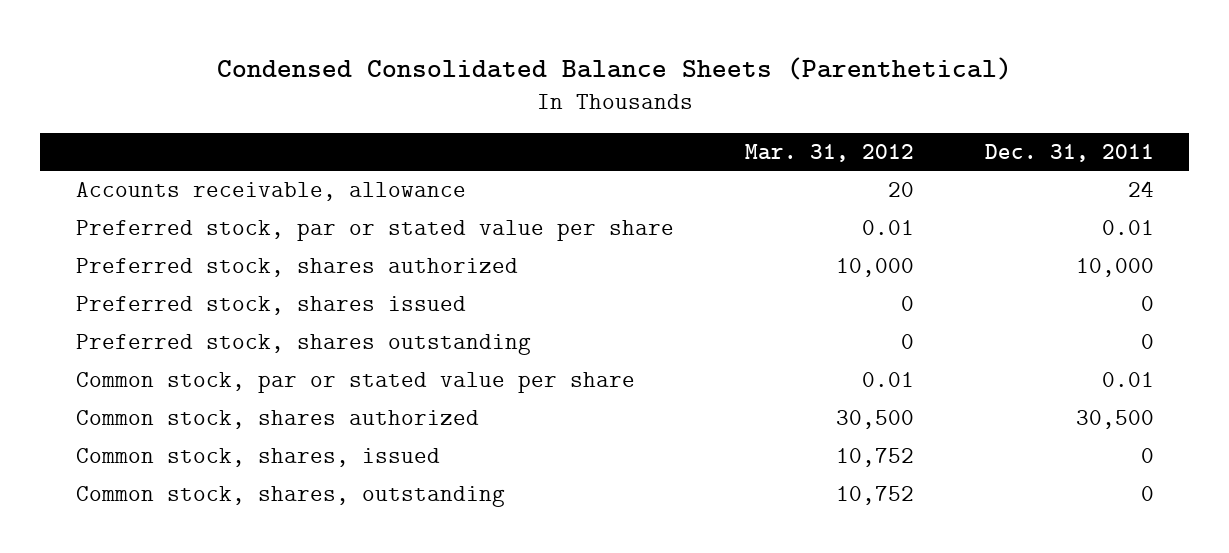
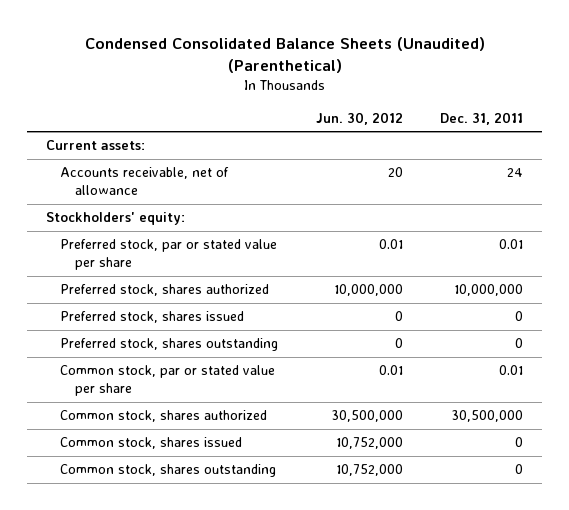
- Condensed Consolidated Balance Sheets (Parenthetical)
+ Condensed Consolidated Balance Sheets (Unaudited) (Parenthetical)
- | Mar. 31, 2012 | Dec. 31, 2011
+ | Jun. 30, 2012 | Dec. 31, 2011
- Accounts receivable, allowance | 20 | 24
+ Current assets:
+ Accounts receivable, net of allowance | 20 | 24
+ Stockholders' equity:
- Preferred stock, shares authorized | 10,000 | 10,000
+ Preferred stock, shares authorized | 10,000,000 | 10,000,000
- Common stock, shares authorized | 30,500 | 30,500
- Common stock, shares, issued | 10,752 | 0
- Common stock, shares, outstanding | 10,752 | 0
+ Common stock, shares authorized | 30,500,000 | 30,500,000
+ Common stock, shares issued | 10,752,000 | 0
+ Common stock, shares outstanding | 10,752,000 | 0

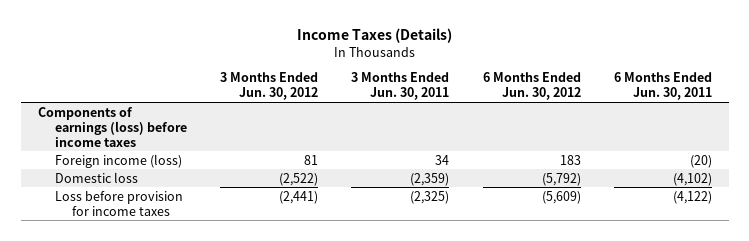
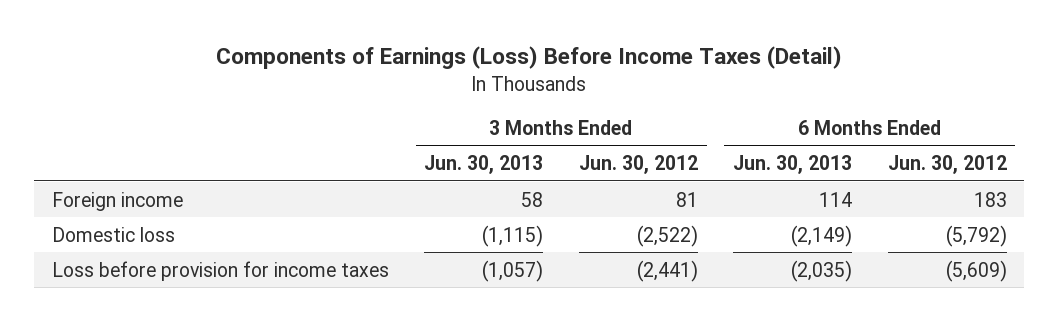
- Income Taxes (Details)
+ Components of Earnings (Loss) Before Income Taxes (Detail)
- | 3 Months Ended Jun. 30, 2012 | 3 Months Ended Jun. 30, 2011 | 6 Months Ended Jun. 30, 2012 | 6 Months Ended Jun. 30, 2011
+ | 3 Months Ended Jun. 30, 2013 | 3 Months Ended Jun. 30, 2012 | 6 Months Ended Jun. 30, 2013 | 6 Months Ended Jun. 30, 2012
- Components of earnings (loss) before income taxes
- Foreign income (loss) | 81 | 34 | 183 | (20)
+ Foreign income | 58 | 81 | 114 | 183

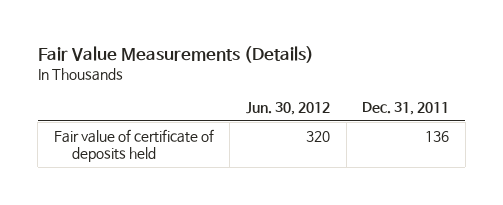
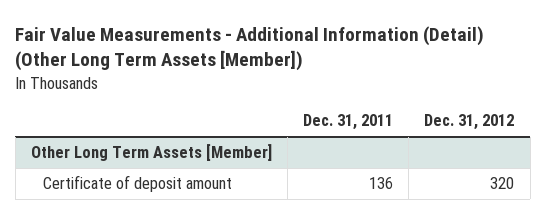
- Fair Value Measurements (Details)
+ Fair Value Measurements - Additional Information (Detail) (Other Long Term Assets [Member])
- | Jun. 30, 2012 | Dec. 31, 2011
+ | Dec. 31, 2011 | Dec. 31, 2012
- Fair value of certificate of deposits held | 320 | 136
+ Other Long Term Assets [Member]
+ Certificate of deposit amount | 136 | 320

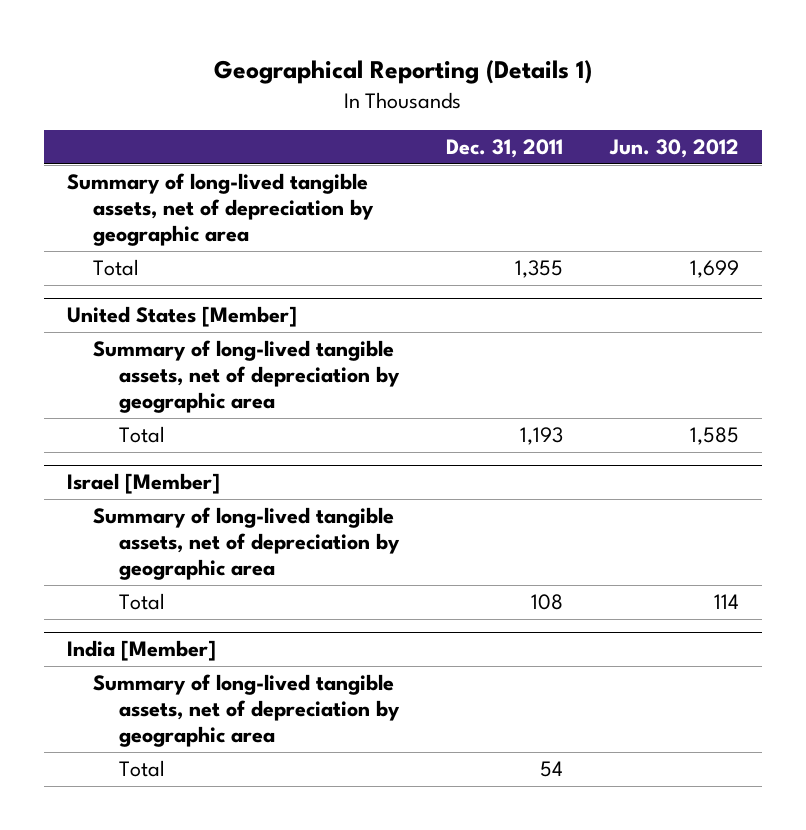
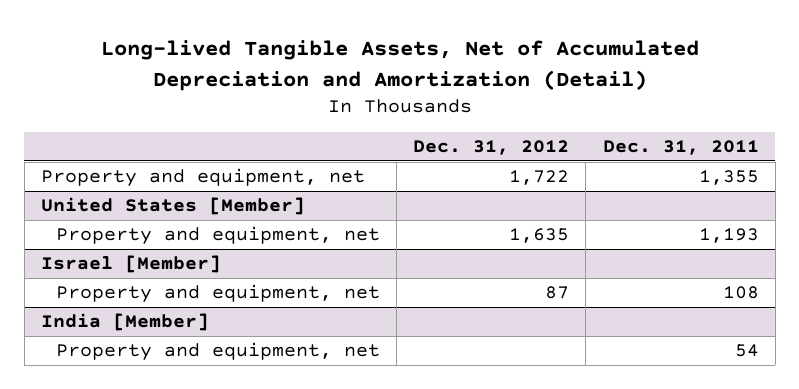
- Geographical Reporting (Details 1)
+ Long-lived Tangible Assets, Net of Accumulated Depreciation and Amortization (Detail)
- | Dec. 31, 2011 | Jun. 30, 2012
+ | Dec. 31, 2012 | Dec. 31, 2011
- Summary of long-lived tangible assets, net of depreciation by geographic area
- Total | 1,355 | 1,699
+ Property and equipment, net | 1,722 | 1,355
@ United States [Member]
- Summary of long-lived tangible assets, net of depreciation by geographic area
- Total | 1,193 | 1,585
+ Property and equipment, net | 1,635 | 1,193
@ Israel [Member]
- Summary of long-lived tangible assets, net of depreciation by geographic area
- Total | 108 | 114
+ Property and equipment, net | 87 | 108
@ India [Member]
- Summary of long-lived tangible assets, net of depreciation by geographic area
- Total | 54 |
+ Property and equipment, net | | 54

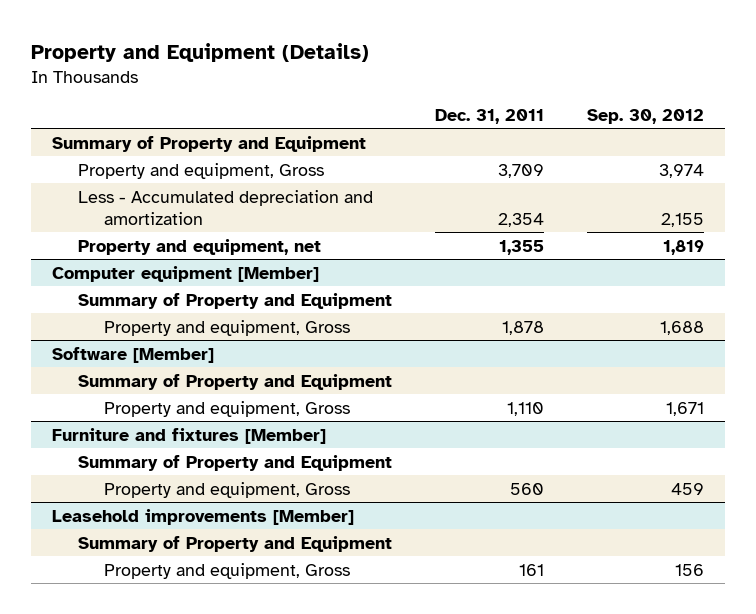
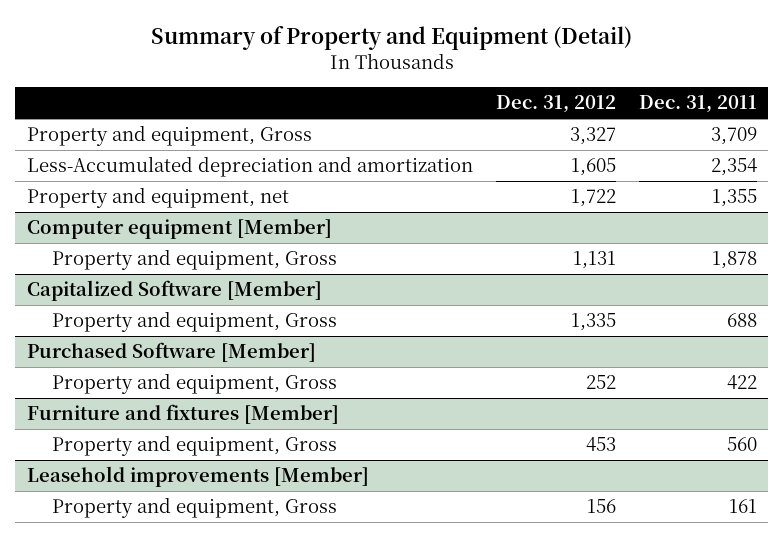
- Property and Equipment (Details)
+ Summary of Property and Equipment (Detail)
- | Dec. 31, 2011 | Sep. 30, 2012
+ | Dec. 31, 2012 | Dec. 31, 2011
- Summary of Property and Equipment
- Less - Accumulated depreciation and amortization | 2,354 | 2,155
+ Less-Accumulated depreciation and amortization | 1,605 | 2,354
@ Computer equipment [Member]
- Summary of Property and Equipment
- Software [Member]
- Summary of Property and Equipment
- Property and equipment, Gross | 1,110 | 1,671
+ Capitalized Software [Member]
+ Property and equipment, Gross | 1,335 | 688
+ Purchased Software [Member]
+ Property and equipment, Gross | 252 | 422
@ Furniture and fixtures [Member]
- Summary of Property and Equipment
@ Leasehold improvements [Member]
- Summary of Property and Equipment

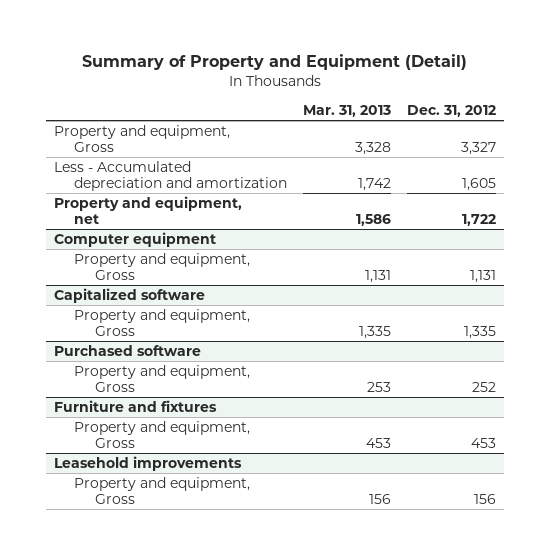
- | Dec. 31, 2012 | Dec. 31, 2011
+ | Mar. 31, 2013 | Dec. 31, 2012
- Less-Accumulated depreciation and amortization | 1,605 | 2,354
+ Less - Accumulated depreciation and amortization | 1,742 | 1,605
- Computer equipment [Member]
+ Computer equipment
- Capitalized Software [Member]
+ Capitalized software
- Purchased Software [Member]
+ Purchased software
- Furniture and fixtures [Member]
+ Furniture and fixtures
- Leasehold improvements [Member]
+ Leasehold improvements

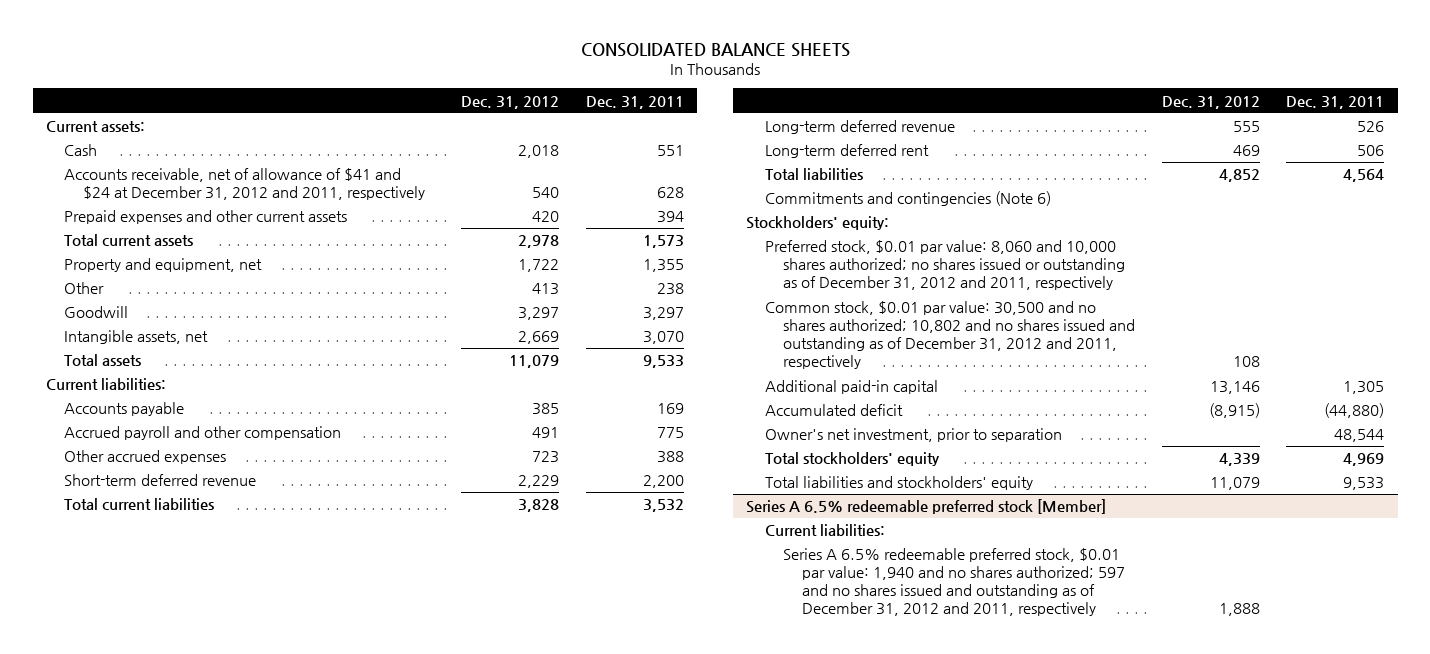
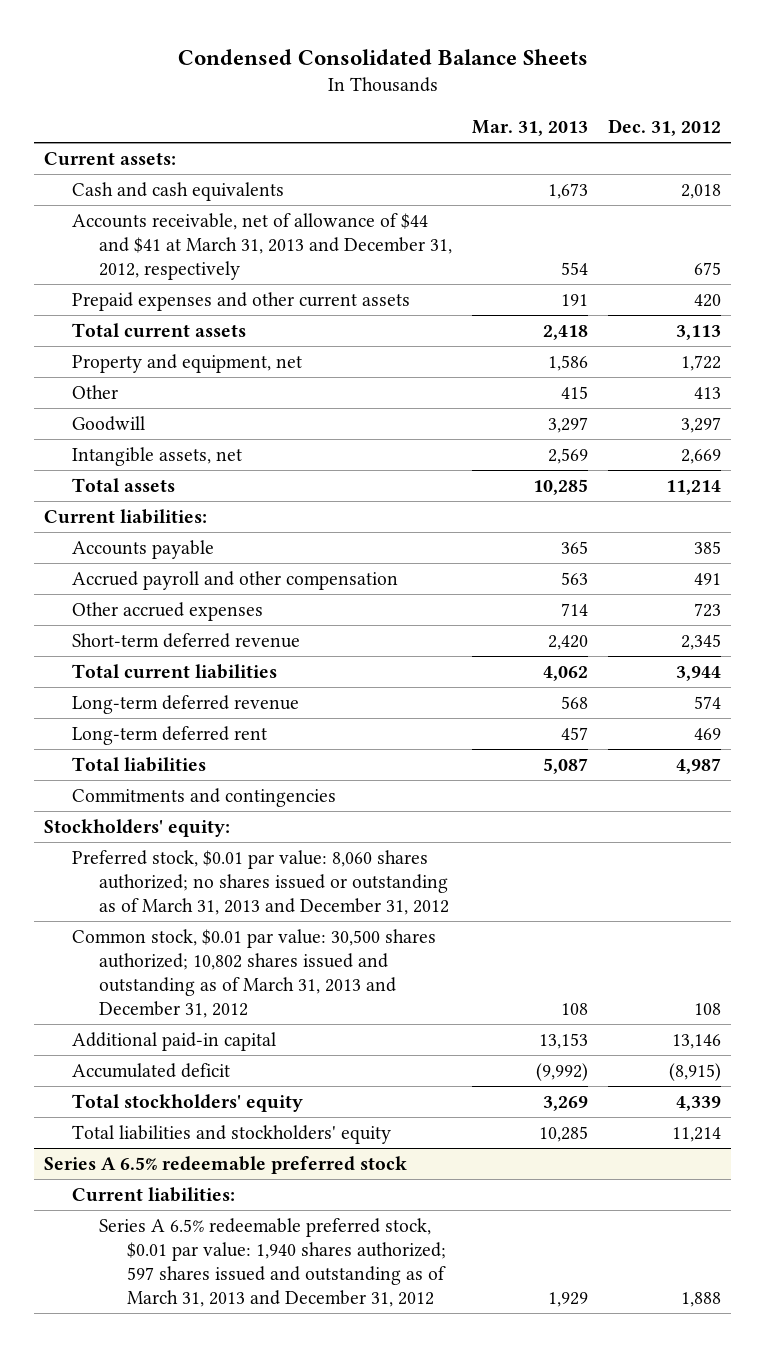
- CONSOLIDATED BALANCE SHEETS
+ Condensed Consolidated Balance Sheets
- | Dec. 31, 2012 | Dec. 31, 2011
+ | Mar. 31, 2013 | Dec. 31, 2012
- Cash | 2,018 | 551
- Accounts receivable, net of allowance of $41 and $24 at December 31, 2012 and 2011, respectively | 540 | 628
+ Cash and cash equivalents | 1,673 | 2,018
+ Accounts receivable, net of allowance of $44 and $41 at March 31, 2013 and December 31, 2012, respectively | 554 | 675
- Total current assets | 2,978 | 1,573
+ Total current assets | 2,418 | 3,113
- Total assets | 11,079 | 9,533
+ Total assets | 10,285 | 11,214
- Short-term deferred revenue | 2,229 | 2,200
- Total current liabilities | 3,828 | 3,532
- Long-term deferred revenue | 555 | 526
+ Short-term deferred revenue | 2,420 | 2,345
+ Total current liabilities | 4,062 | 3,944
+ Long-term deferred revenue | 568 | 574
- Total liabilities | 4,852 | 4,564
- Commitments and contingencies (Note 6)
+ Total liabilities | 5,087 | 4,987
+ Commitments and contingencies
- Preferred stock, $0.01 par value: 8,060 and 10,000 shares authorized; no shares issued or outstanding as of December 31, 2012 and 2011, respectively
- Common stock, $0.01 par value: 30,500 and no shares authorized; 10,802 and no shares issued and outstanding as of December 31, 2012 and 2011, respectively | 108 |
+ Preferred stock, $0.01 par value: 8,060 shares authorized; no shares issued or outstanding as of March 31, 2013 and December 31, 2012
+ Common stock, $0.01 par value: 30,500 shares authorized; 10,802 shares issued and outstanding as of March 31, 2013 and December 31, 2012 | 108 | 108
- Owner's net investment, prior to separation | | 48,544
- Total liabilities and stockholders' equity | 11,079 | 9,533
- Series A 6.5% redeemable preferred stock [Member]
+ Total liabilities and stockholders' equity | 10,285 | 11,214
+ Series A 6.5% redeemable preferred stock
- Series A 6.5% redeemable preferred stock, $0.01 par value: 1,940 and no shares authorized; 597 and no shares issued and outstanding as of December 31, 2012 and 2011, respectively | 1,888 |
+ Series A 6.5% redeemable preferred stock, $0.01 par value: 1,940 shares authorized; 597 shares issued and outstanding as of March 31, 2013 and December 31, 2012 | 1,929 | 1,888

